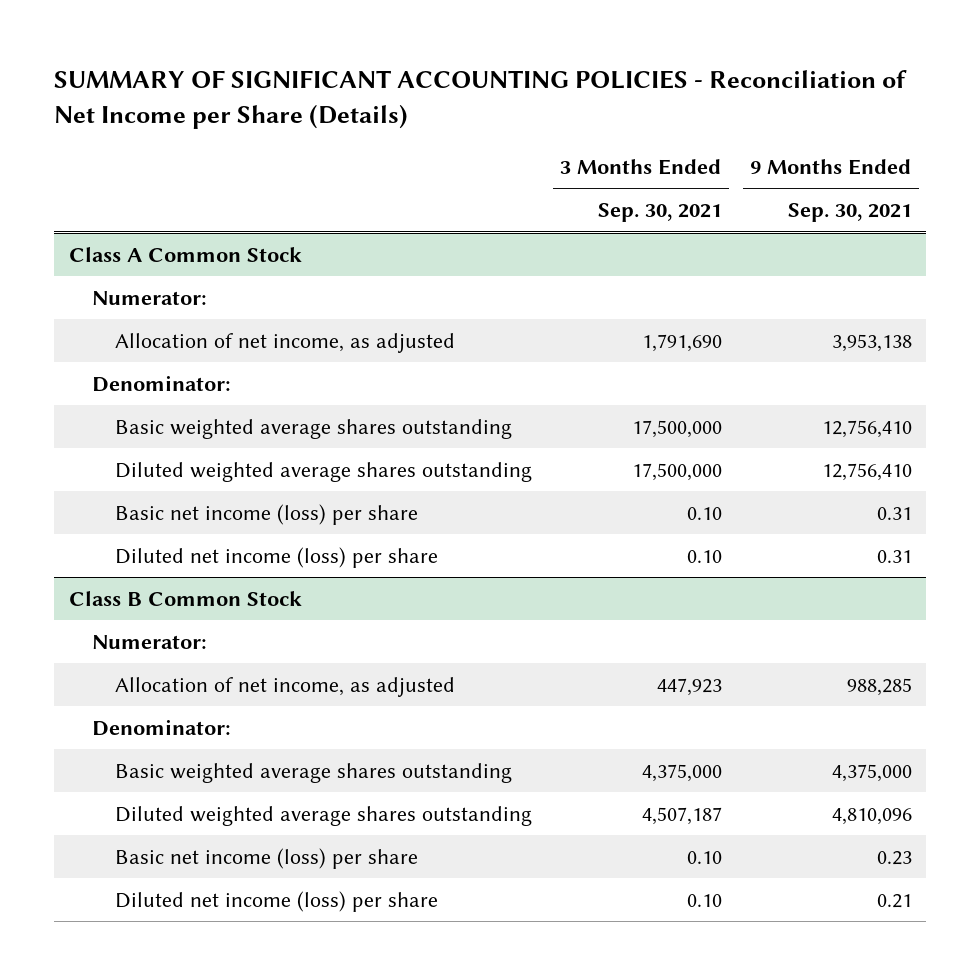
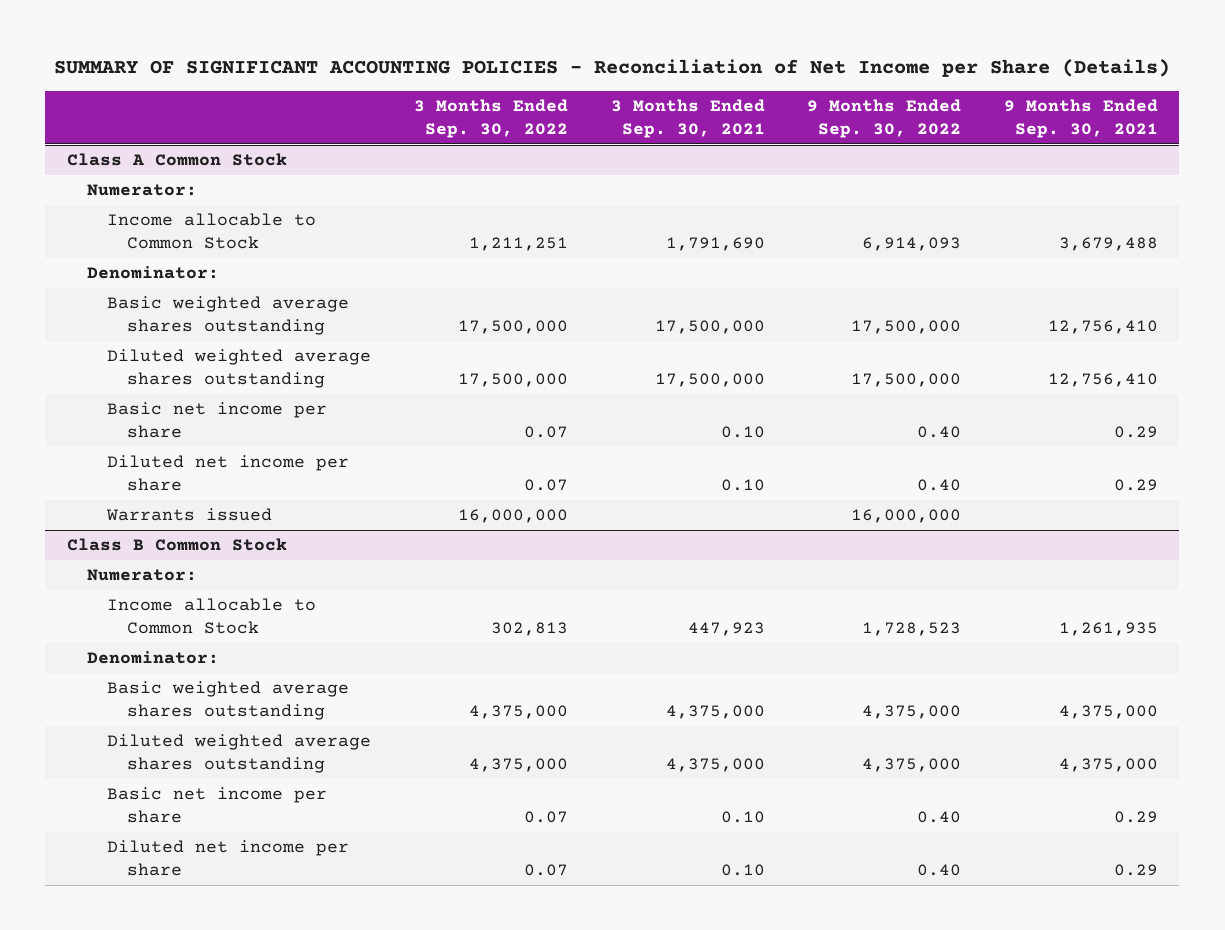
- | 3 Months Ended Sep. 30, 2021 | 9 Months Ended Sep. 30, 2021
+ | 3 Months Ended Sep. 30, 2022 | 3 Months Ended Sep. 30, 2021 | 9 Months Ended Sep. 30, 2022 | 9 Months Ended Sep. 30, 2021
@ Class A Common Stock
- Allocation of net income, as adjusted | 1,791,690 | 3,953,138
+ Income allocable to Common Stock | 1,211,251 | 1,791,690 | 6,914,093 | 3,679,488
- Basic net income (loss) per share | 0.10 | 0.31
- Diluted net income (loss) per share | 0.10 | 0.31
+ Basic net income per share | 0.07 | 0.10 | 0.40 | 0.29
+ Diluted net income per share | 0.07 | 0.10 | 0.40 | 0.29
+ Warrants issued | 16,000,000 | | 16,000,000 |
@ Class B Common Stock
- Allocation of net income, as adjusted | 447,923 | 988,285
+ Income allocable to Common Stock | 302,813 | 447,923 | 1,728,523 | 1,261,935
- Diluted weighted average shares outstanding | 4,507,187 | 4,810,096
- Basic net income (loss) per share | 0.10 | 0.23
- Diluted net income (loss) per share | 0.10 | 0.21
+ Diluted weighted average shares outstanding | 4,375,000 | 4,375,000 | 4,375,000 | 4,375,000
+ Basic net income per share | 0.07 | 0.10 | 0.40 | 0.29
+ Diluted net income per share | 0.07 | 0.10 | 0.40 | 0.29

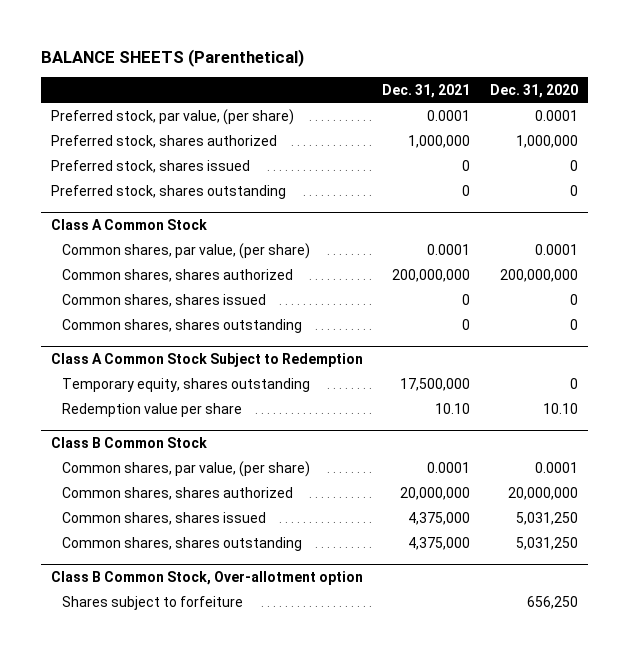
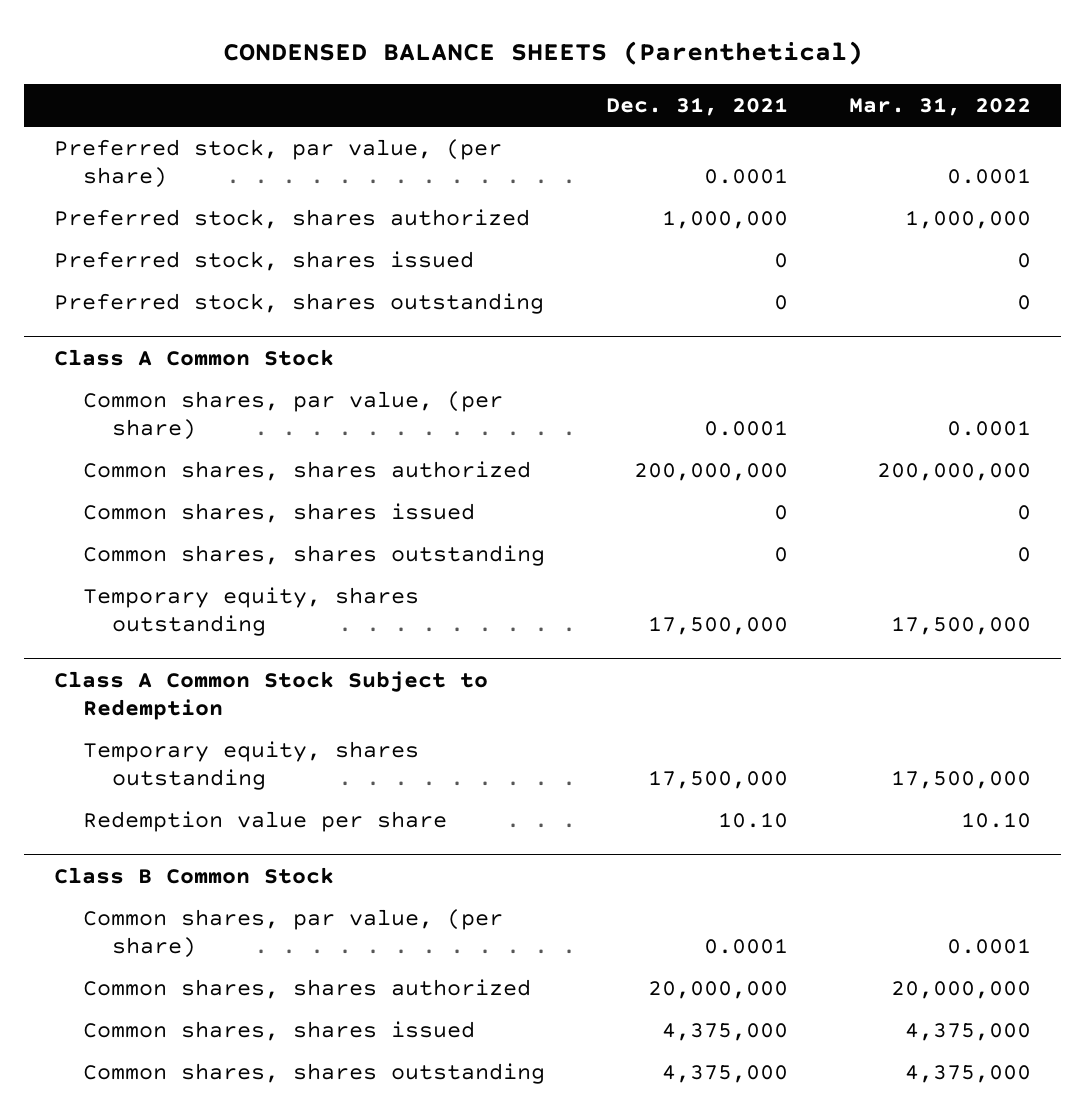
- BALANCE SHEETS (Parenthetical)
+ CONDENSED BALANCE SHEETS (Parenthetical)
- | Dec. 31, 2021 | Dec. 31, 2020
+ | Dec. 31, 2021 | Mar. 31, 2022
@ Class A Common Stock
+ Temporary equity, shares outstanding | 17,500,000 | 17,500,000
- Class B Common Stock, Over-allotment option
- Shares subject to forfeiture | | 656,250

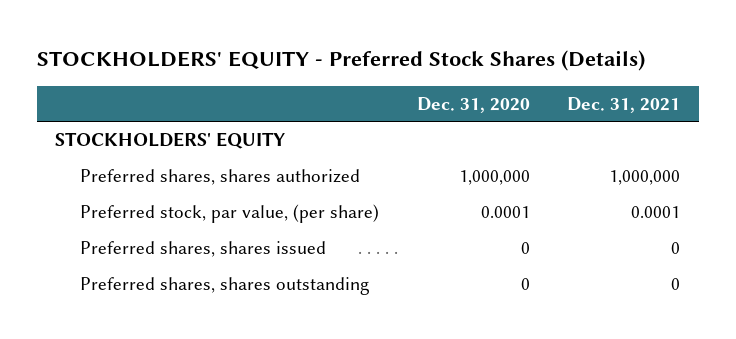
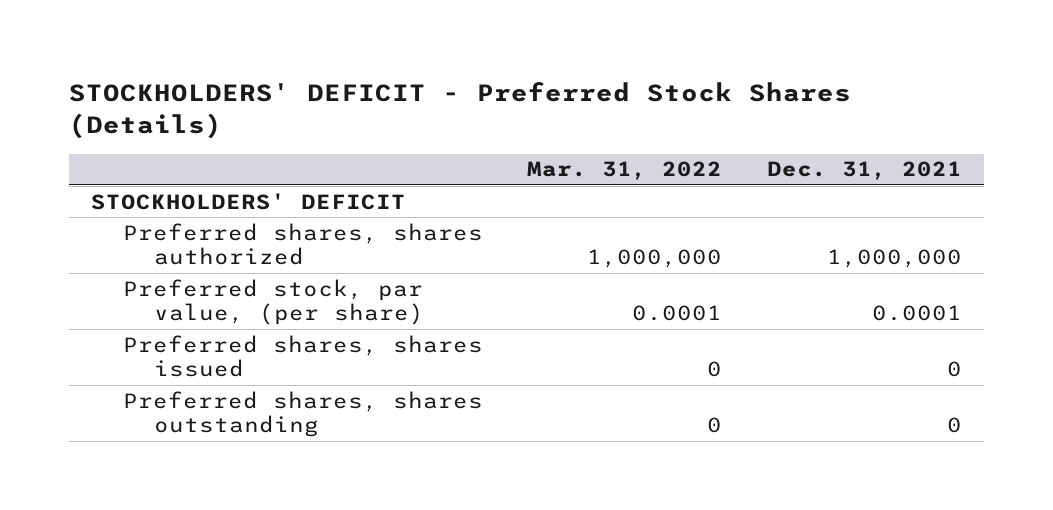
- STOCKHOLDERS' EQUITY - Preferred Stock Shares (Details)
+ STOCKHOLDERS' DEFICIT - Preferred Stock Shares (Details)
- | Dec. 31, 2020 | Dec. 31, 2021
+ | Mar. 31, 2022 | Dec. 31, 2021
- STOCKHOLDERS' EQUITY
+ STOCKHOLDERS' DEFICIT

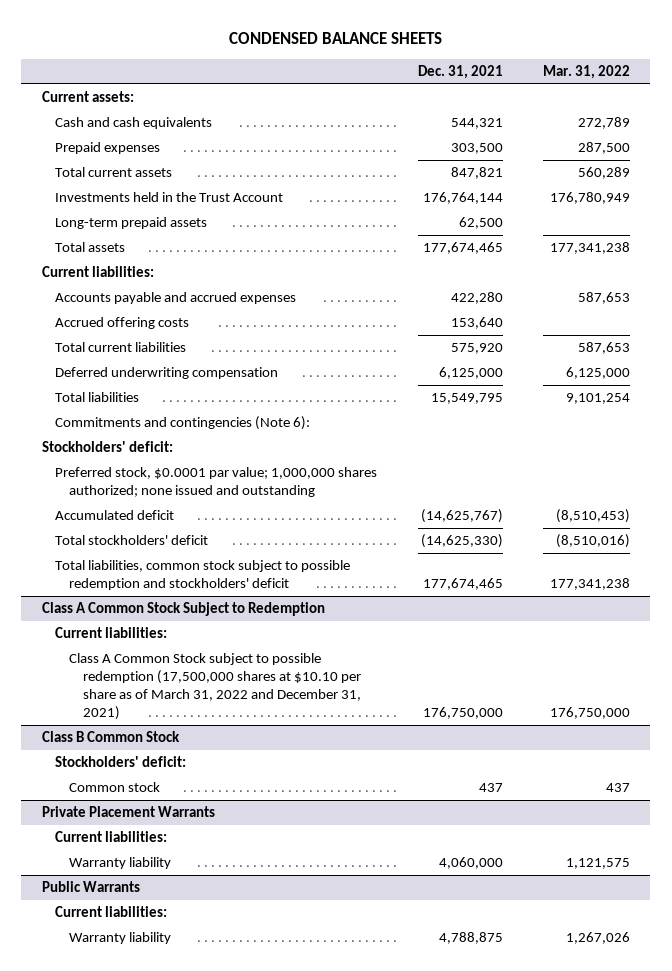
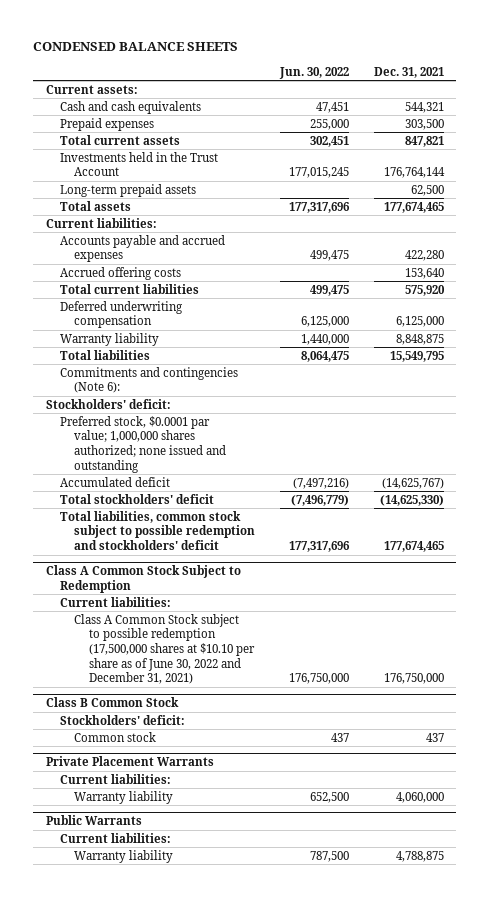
- | Dec. 31, 2021 | Mar. 31, 2022
+ | Jun. 30, 2022 | Dec. 31, 2021
+ Warranty liability | 1,440,000 | 8,848,875
@ Class A Common Stock Subject to Redemption
- Class A Common Stock subject to possible redemption (17,500,000 shares at $10.10 per share as of March 31, 2022 and December 31, 2021) | 176,750,000 | 176,750,000
+ Class A Common Stock subject to possible redemption (17,500,000 shares at $10.10 per share as of June 30, 2022 and December 31, 2021) | 176,750,000 | 176,750,000

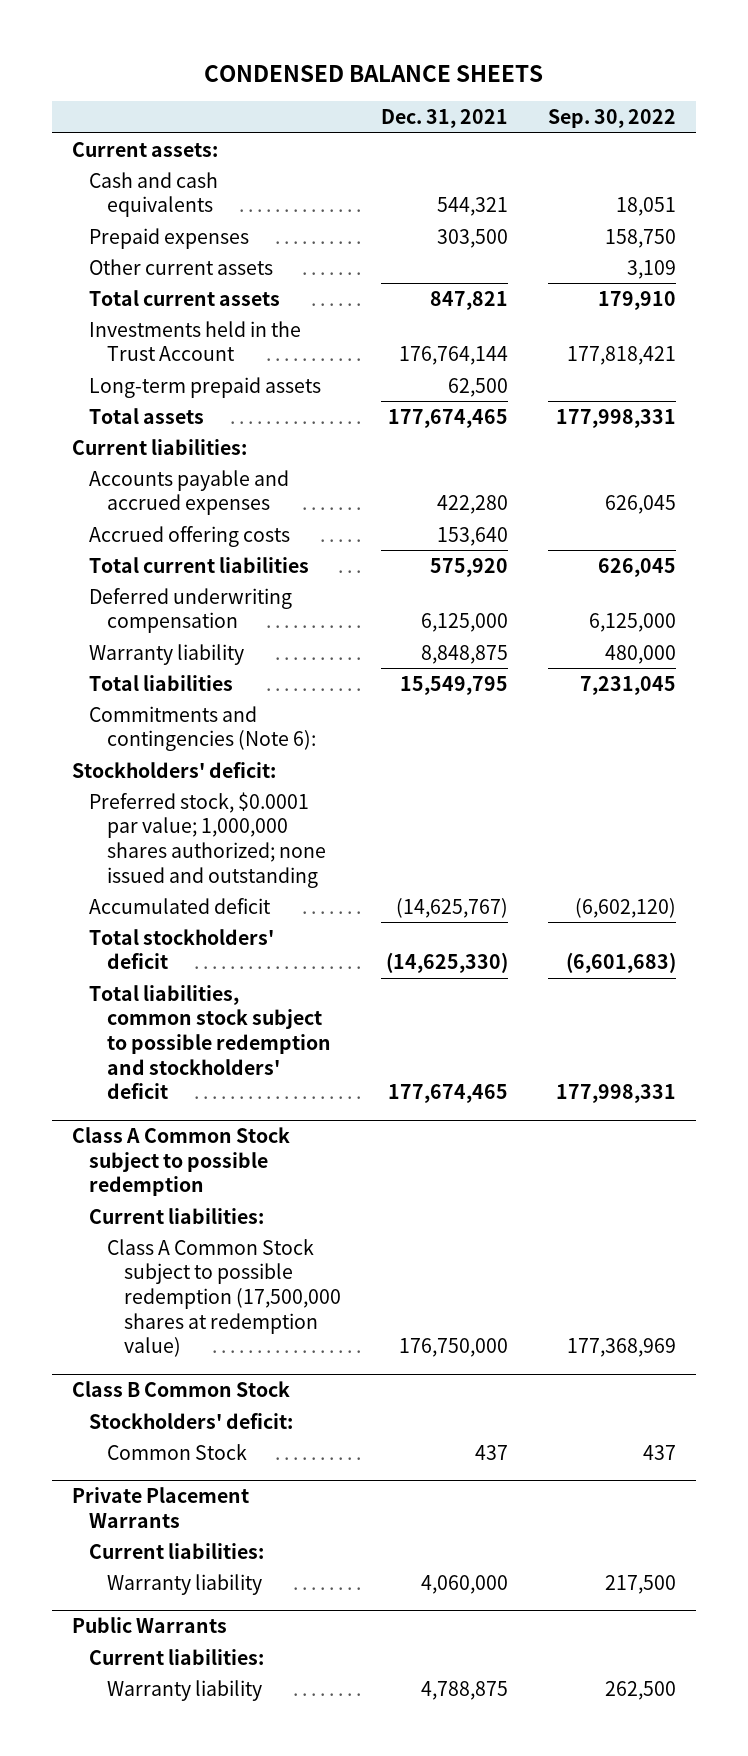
- | Jun. 30, 2022 | Dec. 31, 2021
+ | Dec. 31, 2021 | Sep. 30, 2022
+ Other current assets | | 3,109
- Class A Common Stock Subject to Redemption
+ Class A Common Stock subject to possible redemption
- Class A Common Stock subject to possible redemption (17,500,000 shares at $10.10 per share as of June 30, 2022 and December 31, 2021) | 176,750,000 | 176,750,000
+ Class A Common Stock subject to possible redemption (17,500,000 shares at redemption value) | 176,750,000 | 177,368,969
@ Class B Common Stock
- Common stock | 437 | 437
+ Common Stock | 437 | 437

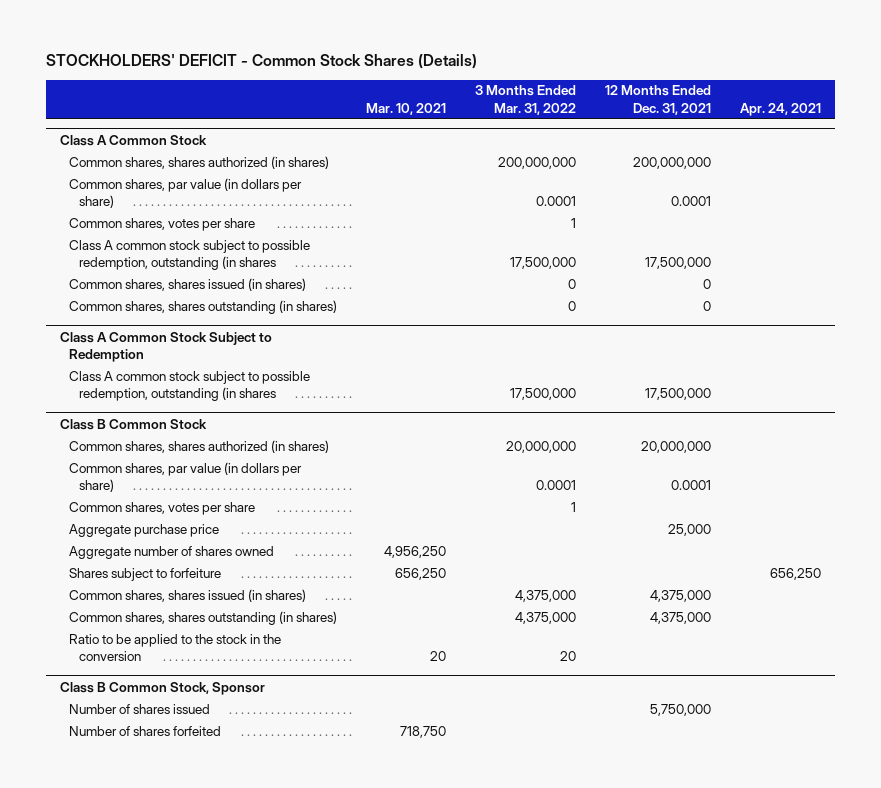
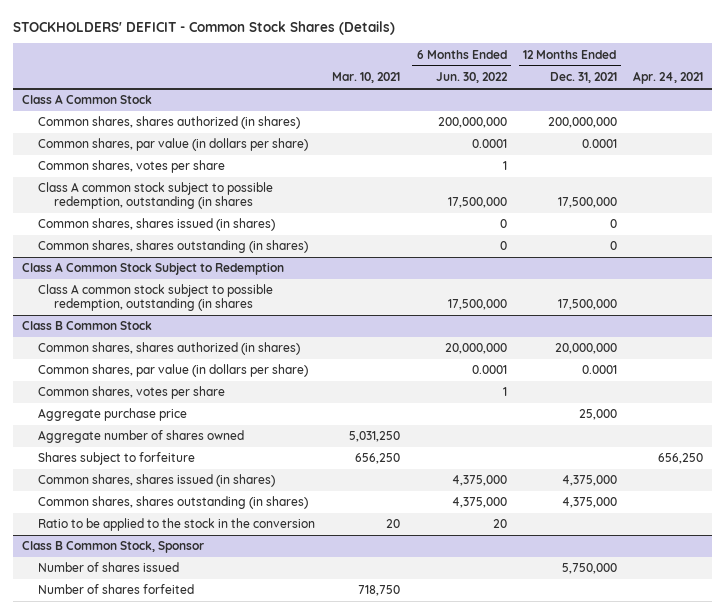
- | Mar. 10, 2021 | 3 Months Ended Mar. 31, 2022 | 12 Months Ended Dec. 31, 2021 | Apr. 24, 2021
+ | Mar. 10, 2021 | 6 Months Ended Jun. 30, 2022 | 12 Months Ended Dec. 31, 2021 | Apr. 24, 2021
@ Class B Common Stock
- Aggregate number of shares owned | 4,956,250 | | |
+ Aggregate number of shares owned | 5,031,250 | | |

